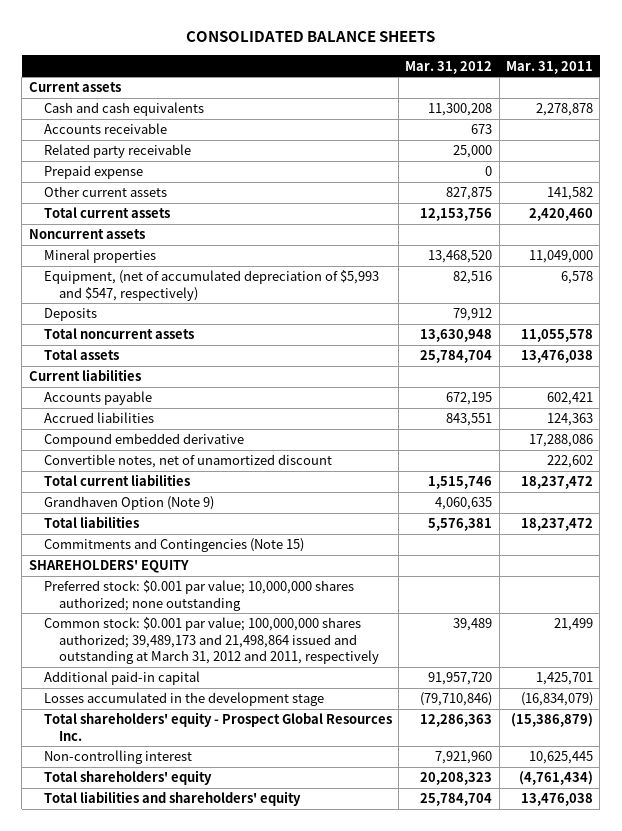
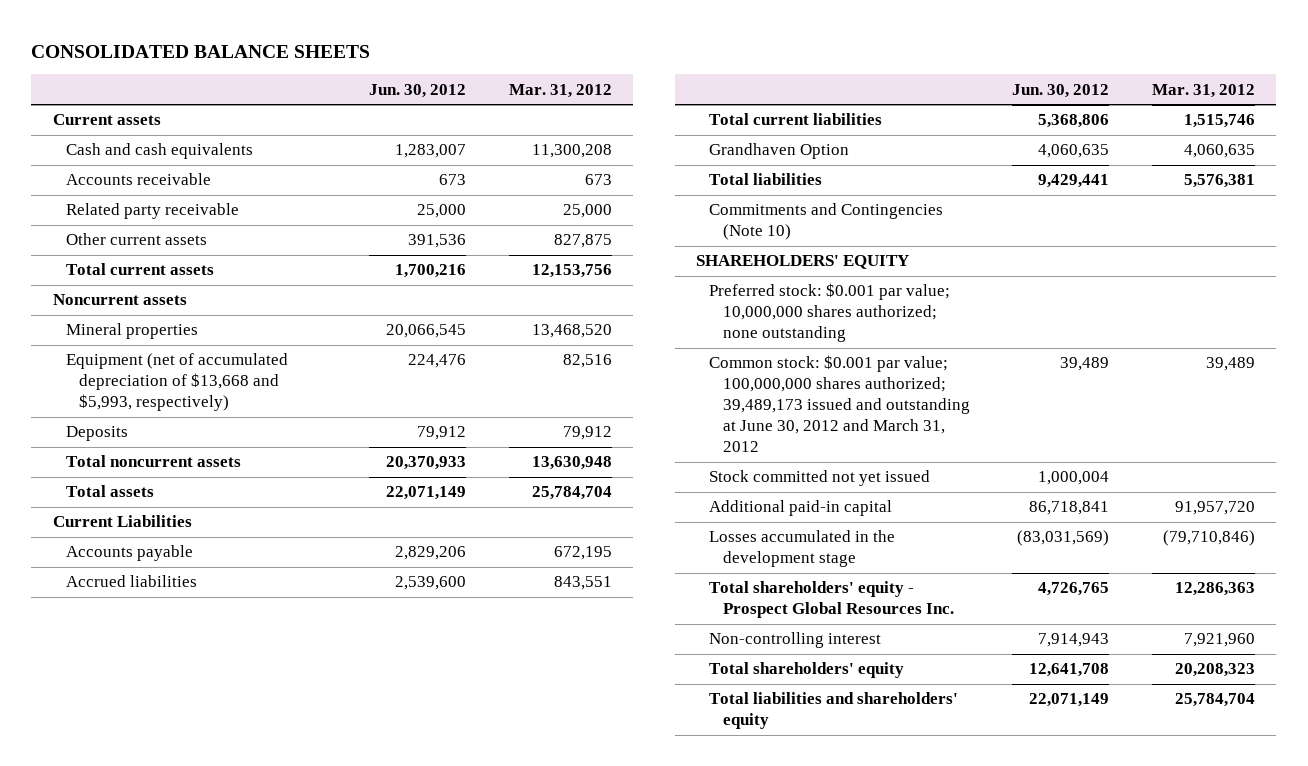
- | Mar. 31, 2012 | Mar. 31, 2011
+ | Jun. 30, 2012 | Mar. 31, 2012
- Prepaid expense | 0 |
- Equipment, (net of accumulated depreciation of $5,993 and $547, respectively) | 82,516 | 6,578
+ Equipment (net of accumulated depreciation of $13,668 and $5,993, respectively) | 224,476 | 82,516
- Current liabilities
+ Current Liabilities
- Compound embedded derivative | | 17,288,086
- Convertible notes, net of unamortized discount | | 222,602
- Grandhaven Option (Note 9) | 4,060,635 |
+ Grandhaven Option | 4,060,635 | 4,060,635
- Commitments and Contingencies (Note 15)
+ Commitments and Contingencies (Note 10)
- Common stock: $0.001 par value; 100,000,000 shares authorized; 39,489,173 and 21,498,864 issued and outstanding at March 31, 2012 and 2011, respectively | 39,489 | 21,499
+ Common stock: $0.001 par value; 100,000,000 shares authorized; 39,489,173 issued and outstanding at June 30, 2012 and March 31, 2012 | 39,489 | 39,489
+ Stock committed not yet issued | 1,000,004 |

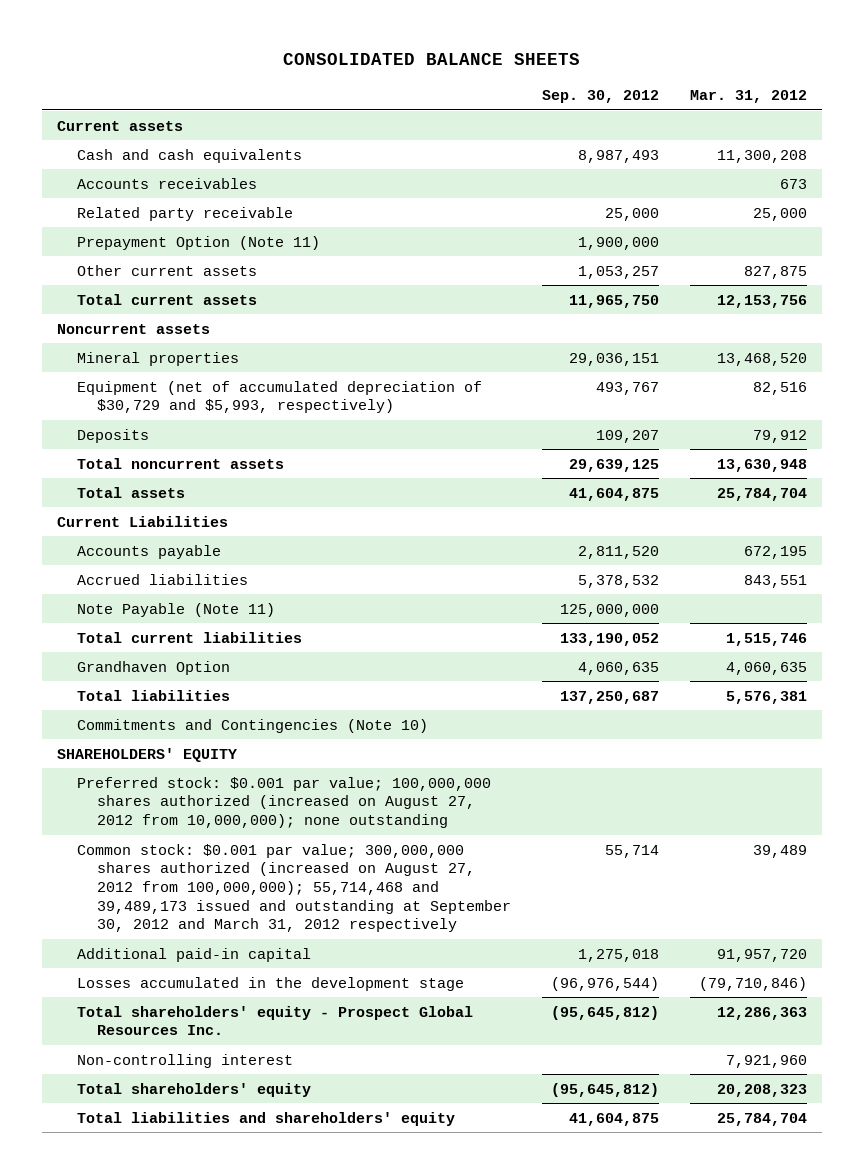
- | Jun. 30, 2012 | Mar. 31, 2012
+ | Sep. 30, 2012 | Mar. 31, 2012
- Accounts receivable | 673 | 673
+ Accounts receivables | | 673
+ Prepayment Option (Note 11) | 1,900,000 |
- Equipment (net of accumulated depreciation of $13,668 and $5,993, respectively) | 224,476 | 82,516
+ Equipment (net of accumulated depreciation of $30,729 and $5,993, respectively) | 493,767 | 82,516
+ Note Payable (Note 11) | 125,000,000 |
- Preferred stock: $0.001 par value; 10,000,000 shares authorized; none outstanding
- Common stock: $0.001 par value; 100,000,000 shares authorized; 39,489,173 issued and outstanding at June 30, 2012 and March 31, 2012 | 39,489 | 39,489
- Stock committed not yet issued | 1,000,004 |
+ Preferred stock: $0.001 par value; 100,000,000 shares authorized (increased on August 27, 2012 from 10,000,000); none outstanding
+ Common stock: $0.001 par value; 300,000,000 shares authorized (increased on August 27, 2012 from 100,000,000); 55,714,468 and 39,489,173 issued and outstanding at September 30, 2012 and March 31, 2012 respectively | 55,714 | 39,489

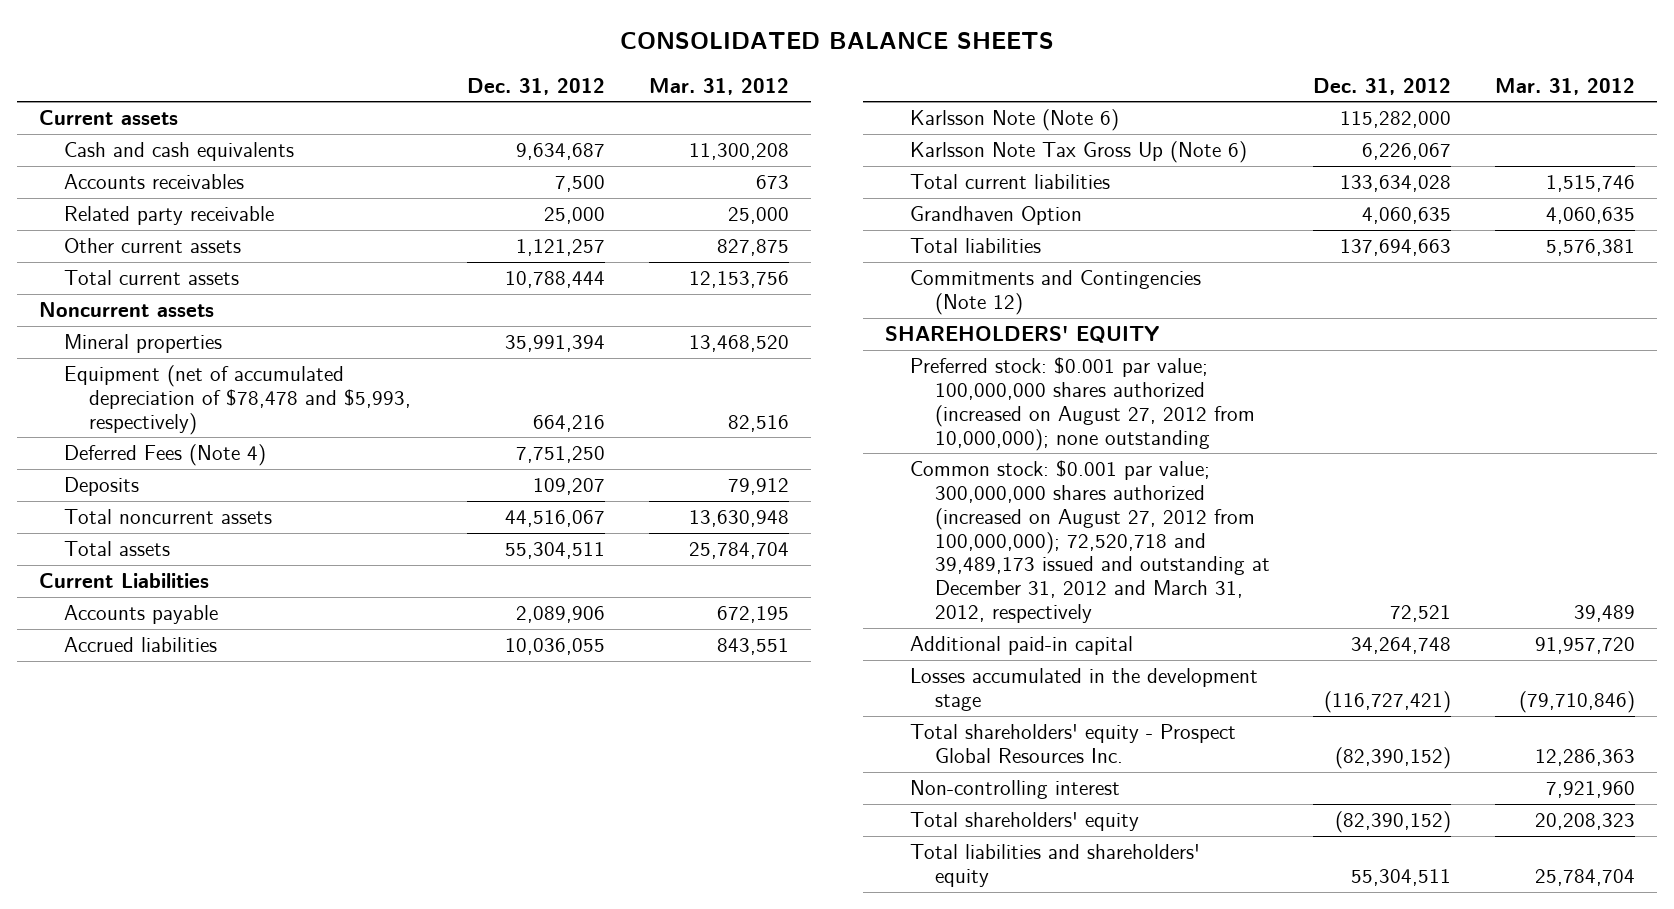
- | Sep. 30, 2012 | Mar. 31, 2012
+ | Dec. 31, 2012 | Mar. 31, 2012
- Prepayment Option (Note 11) | 1,900,000 |
- Equipment (net of accumulated depreciation of $30,729 and $5,993, respectively) | 493,767 | 82,516
+ Equipment (net of accumulated depreciation of $78,478 and $5,993, respectively) | 664,216 | 82,516
+ Deferred Fees (Note 4) | 7,751,250 |
- Note Payable (Note 11) | 125,000,000 |
+ Karlsson Note (Note 6) | 115,282,000 |
+ Karlsson Note Tax Gross Up (Note 6) | 6,226,067 |
- Commitments and Contingencies (Note 10)
+ Commitments and Contingencies (Note 12)
- Common stock: $0.001 par value; 300,000,000 shares authorized (increased on August 27, 2012 from 100,000,000); 55,714,468 and 39,489,173 issued and outstanding at September 30, 2012 and March 31, 2012 respectively | 55,714 | 39,489
+ Common stock: $0.001 par value; 300,000,000 shares authorized (increased on August 27, 2012 from 100,000,000); 72,520,718 and 39,489,173 issued and outstanding at December 31, 2012 and March 31, 2012, respectively | 72,521 | 39,489

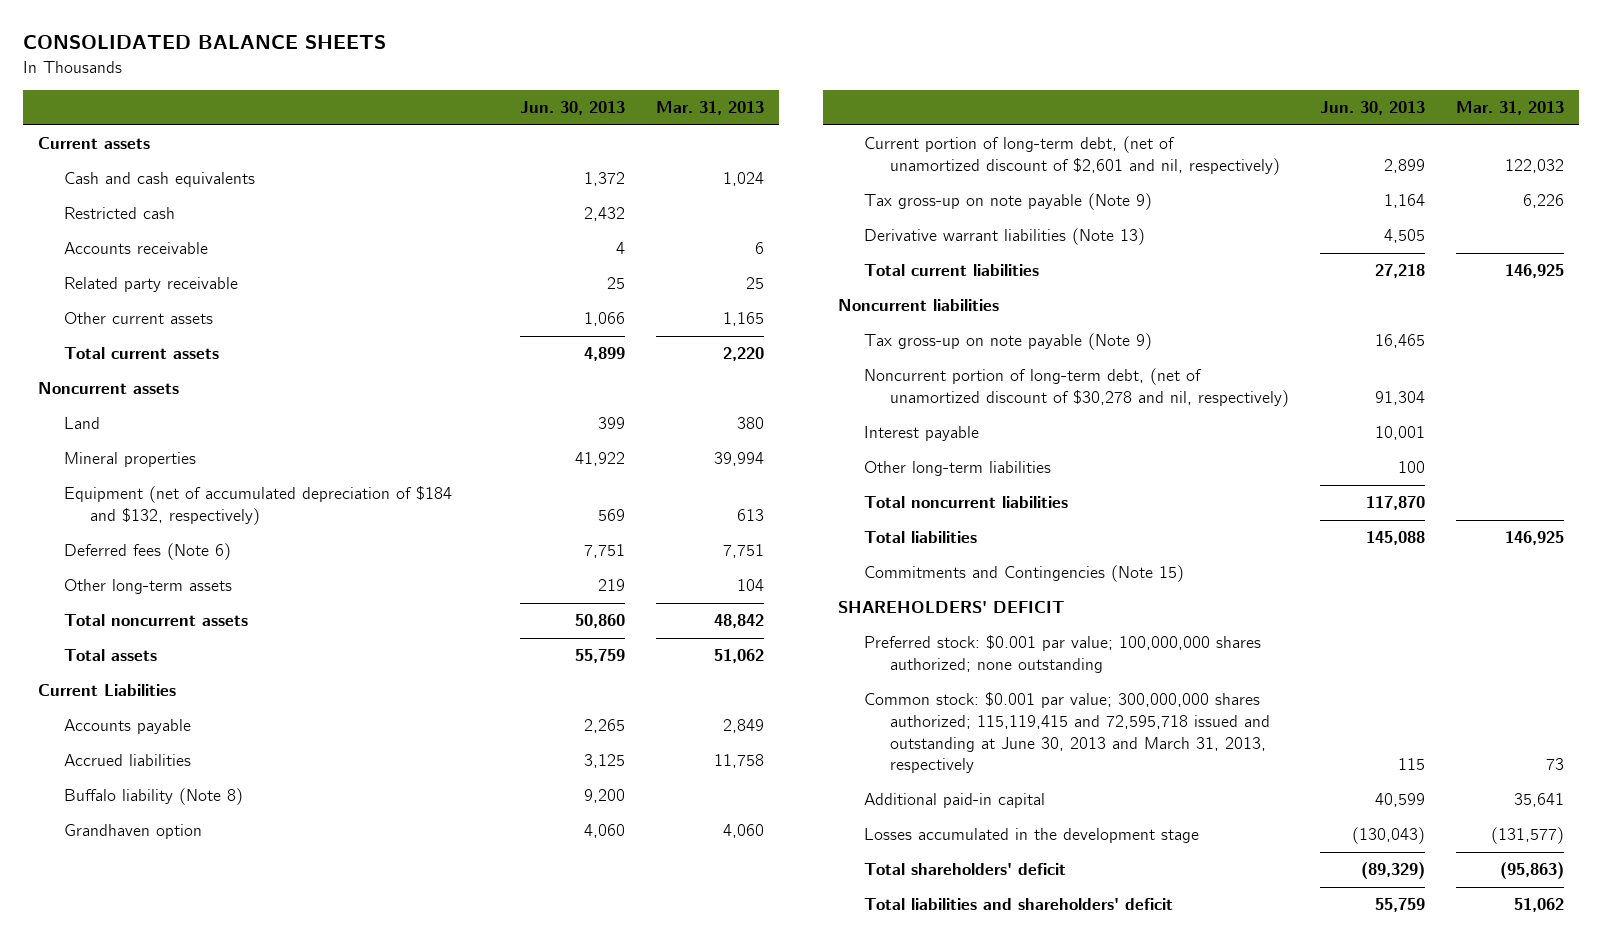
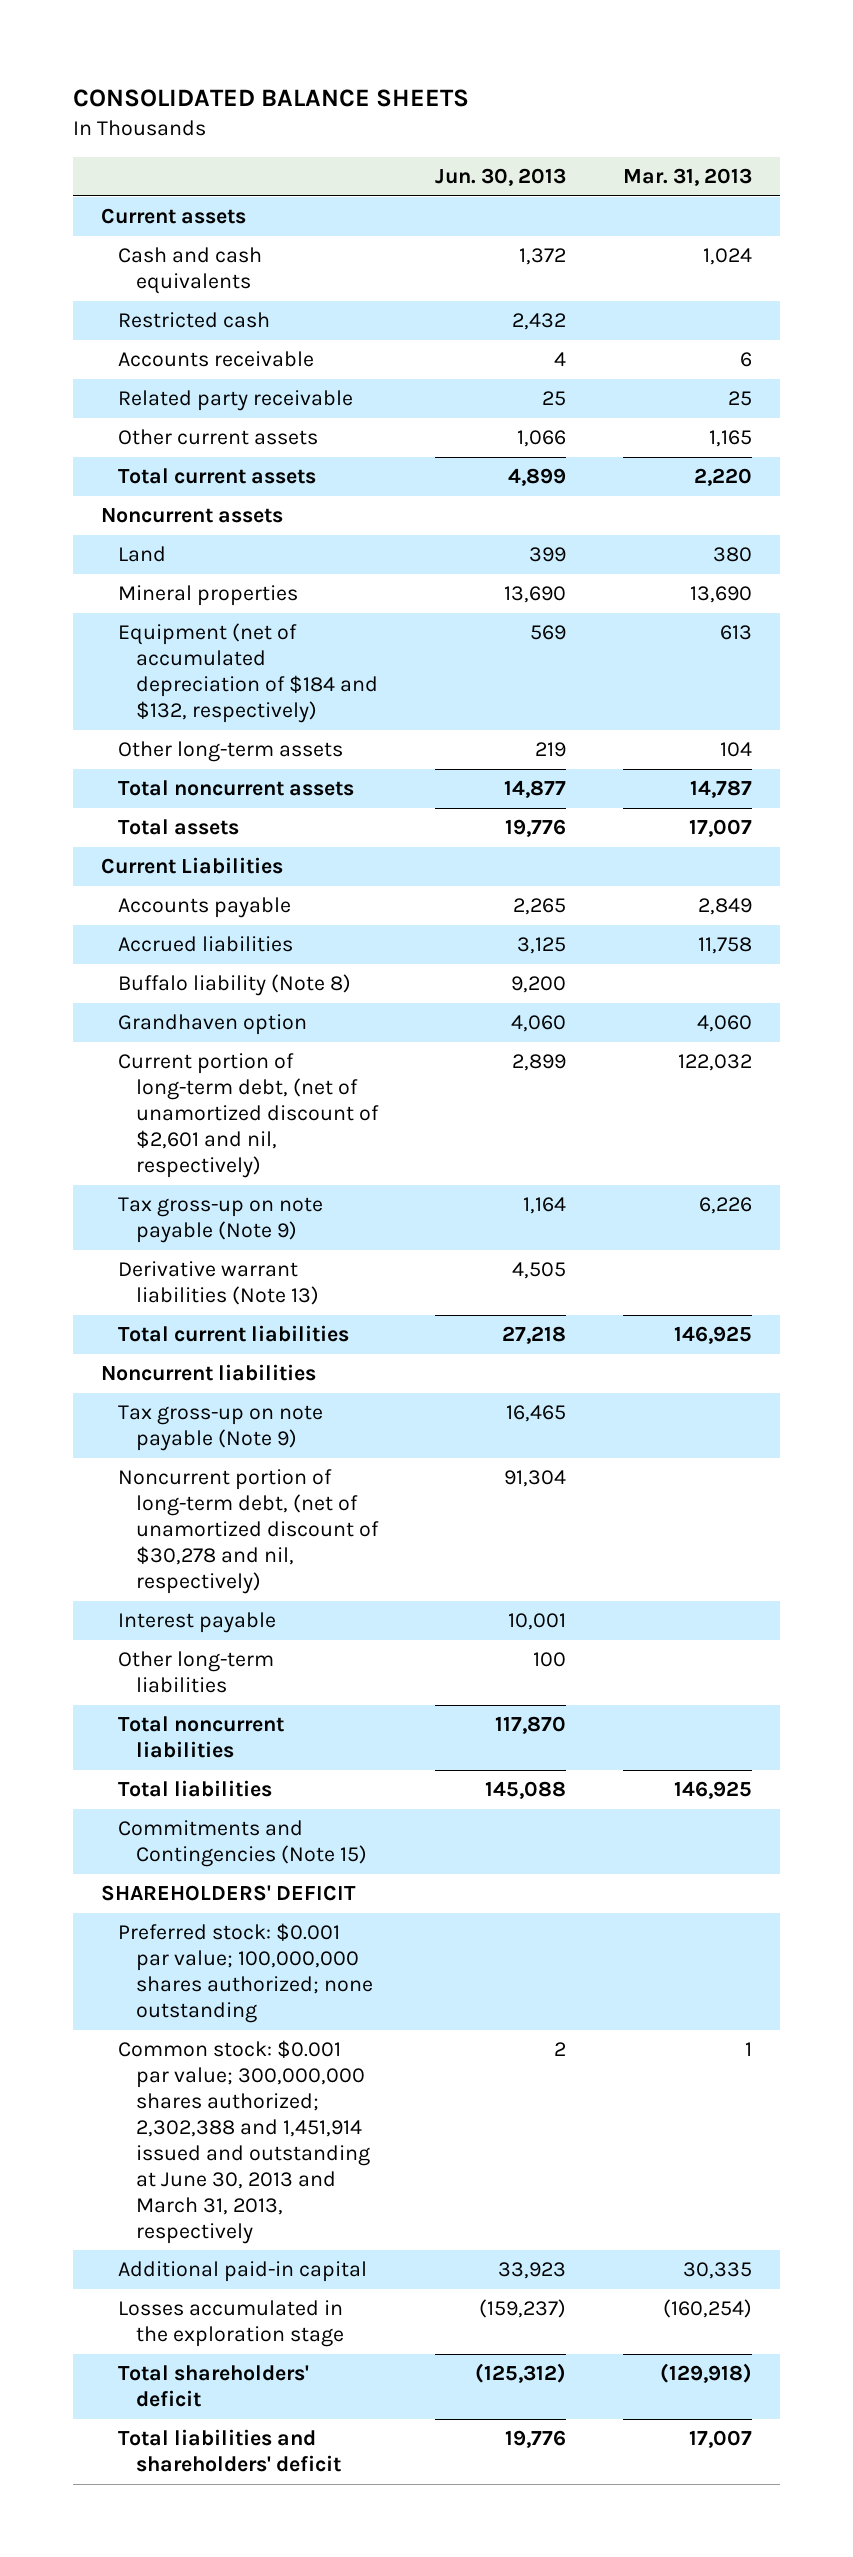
- Mineral properties | 41,922 | 39,994
+ Mineral properties | 13,690 | 13,690
- Deferred fees (Note 6) | 7,751 | 7,751
- Total noncurrent assets | 50,860 | 48,842
- Total assets | 55,759 | 51,062
+ Total noncurrent assets | 14,877 | 14,787
+ Total assets | 19,776 | 17,007
- Common stock: $0.001 par value; 300,000,000 shares authorized; 115,119,415 and 72,595,718 issued and outstanding at June 30, 2013 and March 31, 2013, respectively | 115 | 73
- Additional paid-in capital | 40,599 | 35,641
- Losses accumulated in the development stage | (130,043) | (131,577)
- Total shareholders' deficit | (89,329) | (95,863)
- Total liabilities and shareholders' deficit | 55,759 | 51,062
+ Common stock: $0.001 par value; 300,000,000 shares authorized; 2,302,388 and 1,451,914 issued and outstanding at June 30, 2013 and March 31, 2013, respectively | 2 | 1
+ Additional paid-in capital | 33,923 | 30,335
+ Losses accumulated in the exploration stage | (159,237) | (160,254)
+ Total shareholders' deficit | (125,312) | (129,918)
+ Total liabilities and shareholders' deficit | 19,776 | 17,007

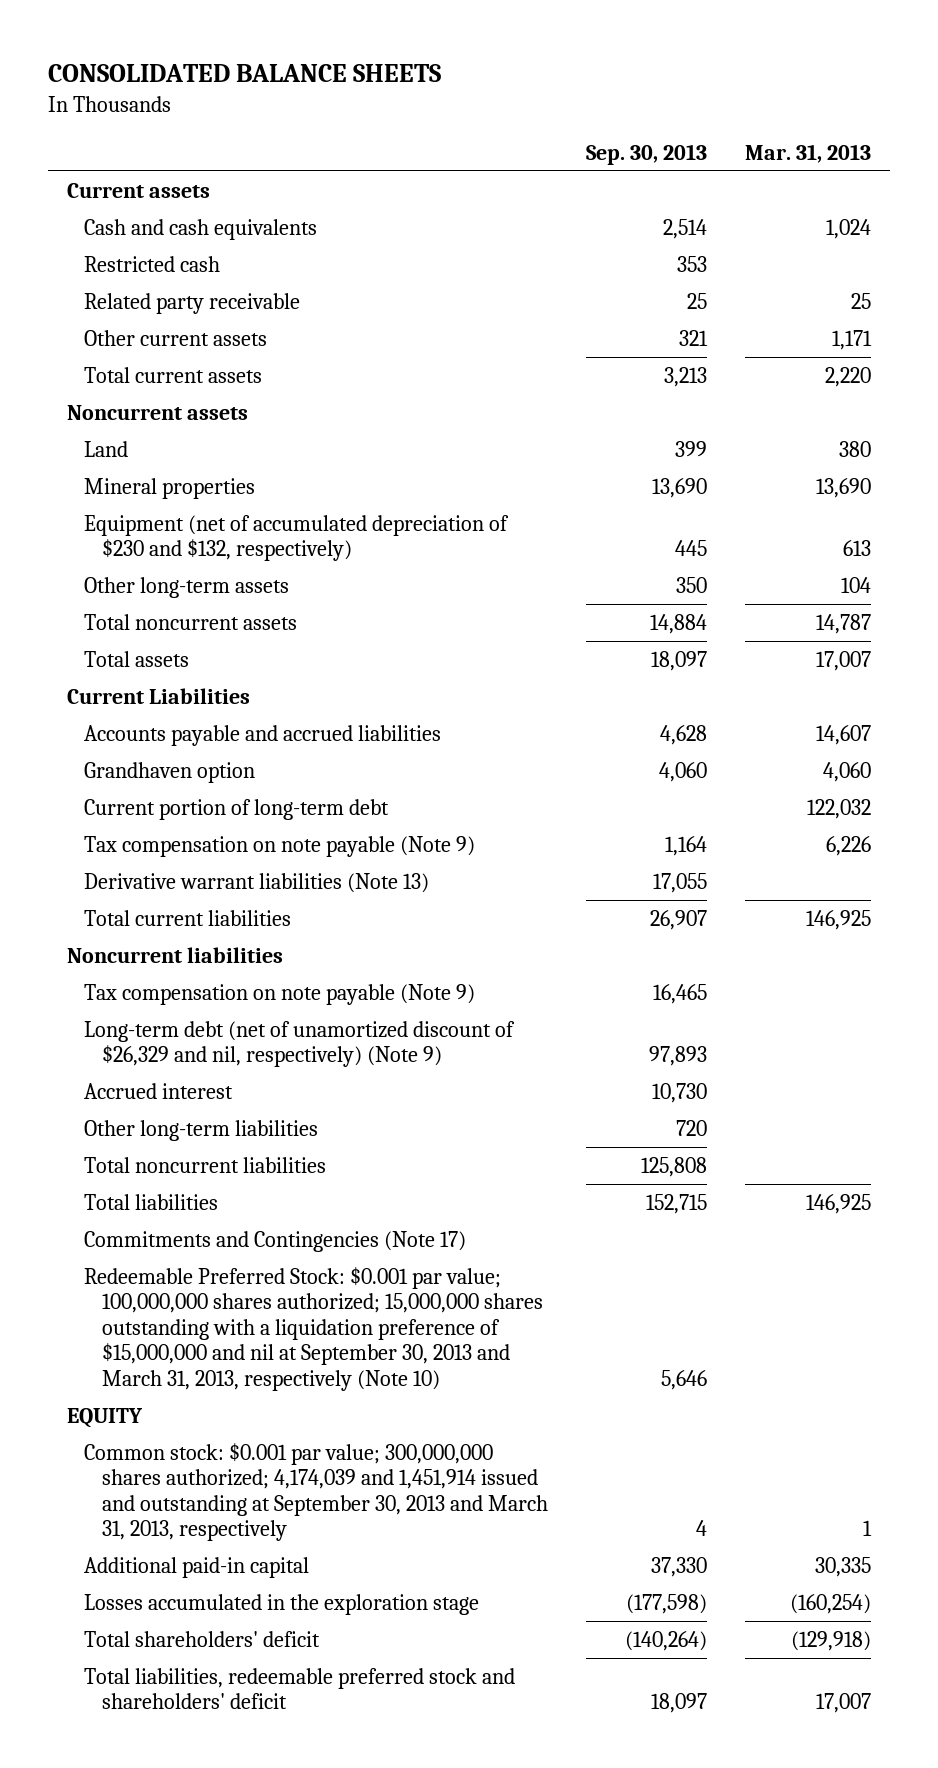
- | Jun. 30, 2013 | Mar. 31, 2013
+ | Sep. 30, 2013 | Mar. 31, 2013
- Accounts receivable | 4 | 6
- Other current assets | 1,066 | 1,165
+ Other current assets | 321 | 1,171
- Equipment (net of accumulated depreciation of $184 and $132, respectively) | 569 | 613
+ Equipment (net of accumulated depreciation of $230 and $132, respectively) | 445 | 613
- Accounts payable | 2,265 | 2,849
- Accrued liabilities | 3,125 | 11,758
- Buffalo liability (Note 8) | 9,200 |
+ Accounts payable and accrued liabilities | 4,628 | 14,607
- Current portion of long-term debt, (net of unamortized discount of $2,601 and nil, respectively) | 2,899 | 122,032
- Tax gross-up on note payable (Note 9) | 1,164 | 6,226
+ Current portion of long-term debt | | 122,032
+ Tax compensation on note payable (Note 9) | 1,164 | 6,226
- Tax gross-up on note payable (Note 9) | 16,465 |
- Noncurrent portion of long-term debt, (net of unamortized discount of $30,278 and nil, respectively) | 91,304 |
- Interest payable | 10,001 |
+ Tax compensation on note payable (Note 9) | 16,465 |
+ Long-term debt (net of unamortized discount of $26,329 and nil, respectively) (Note 9) | 97,893 |
+ Accrued interest | 10,730 |
- Commitments and Contingencies (Note 15)
- SHAREHOLDERS' DEFICIT
- Preferred stock: $0.001 par value; 100,000,000 shares authorized; none outstanding
- Common stock: $0.001 par value; 300,000,000 shares authorized; 2,302,388 and 1,451,914 issued and outstanding at June 30, 2013 and March 31, 2013, respectively | 2 | 1
+ Commitments and Contingencies (Note 17)
+ Redeemable Preferred Stock: $0.001 par value; 100,000,000 shares authorized; 15,000,000 shares outstanding with a liquidation preference of $15,000,000 and nil at September 30, 2013 and March 31, 2013, respectively (Note 10) | 5,646 |
+ EQUITY
+ Common stock: $0.001 par value; 300,000,000 shares authorized; 4,174,039 and 1,451,914 issued and outstanding at September 30, 2013 and March 31, 2013, respectively | 4 | 1
- Total liabilities and shareholders' deficit | 19,776 | 17,007
+ Total liabilities, redeemable preferred stock and shareholders' deficit | 18,097 | 17,007

